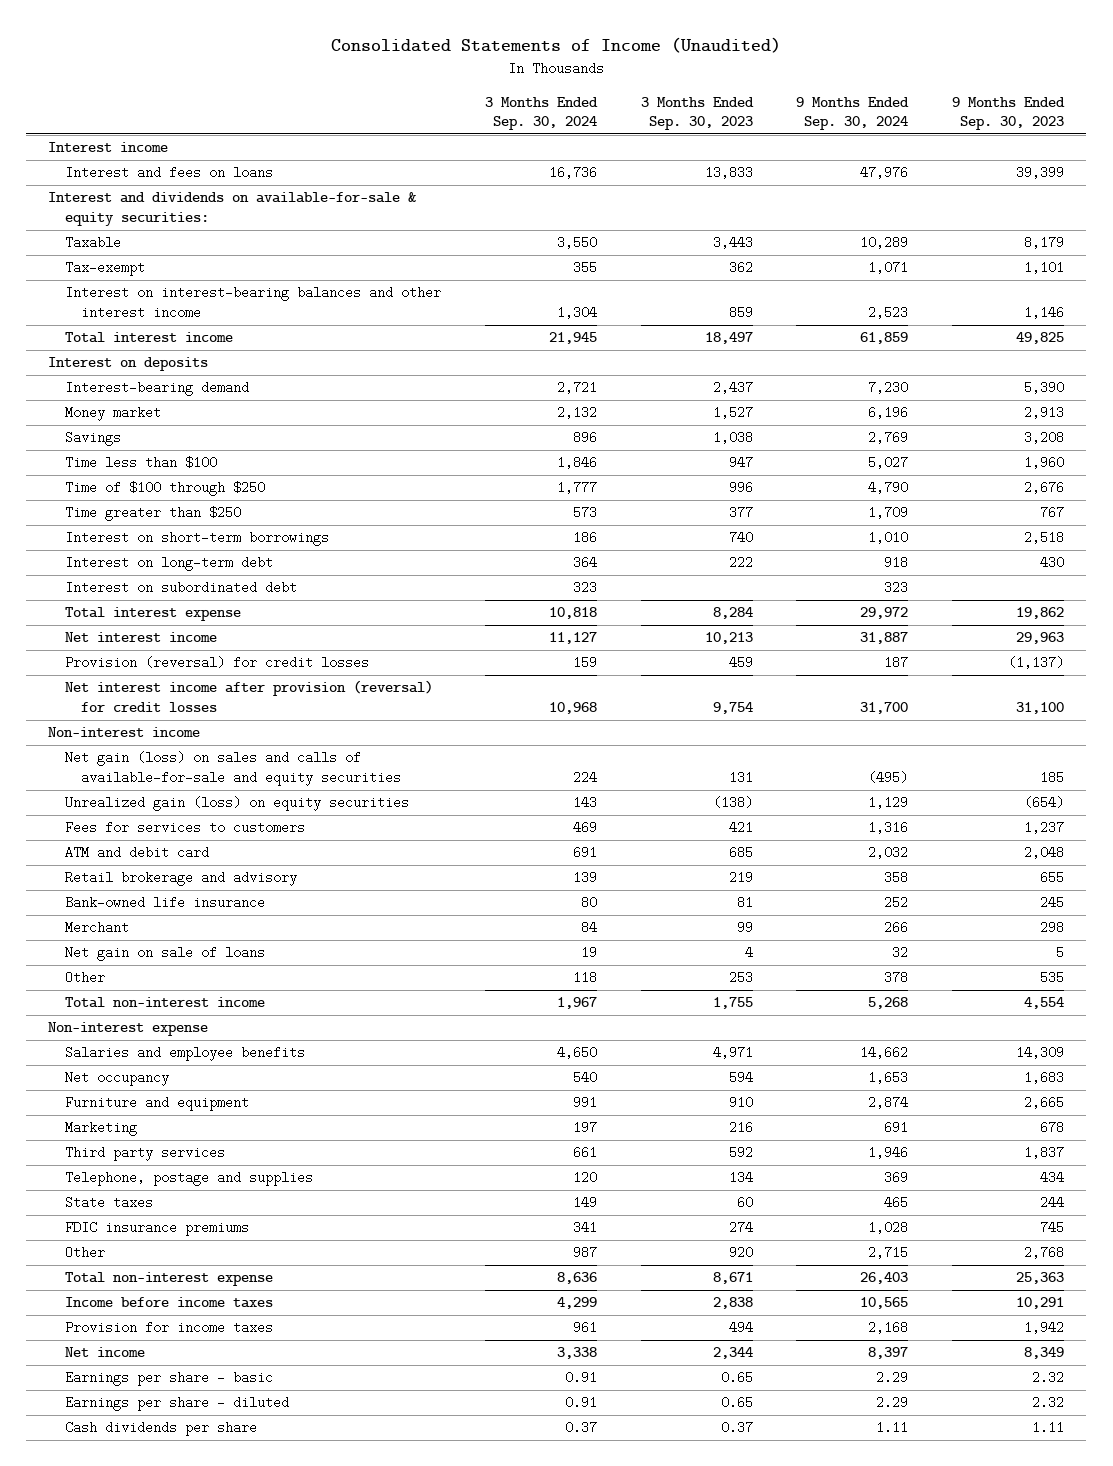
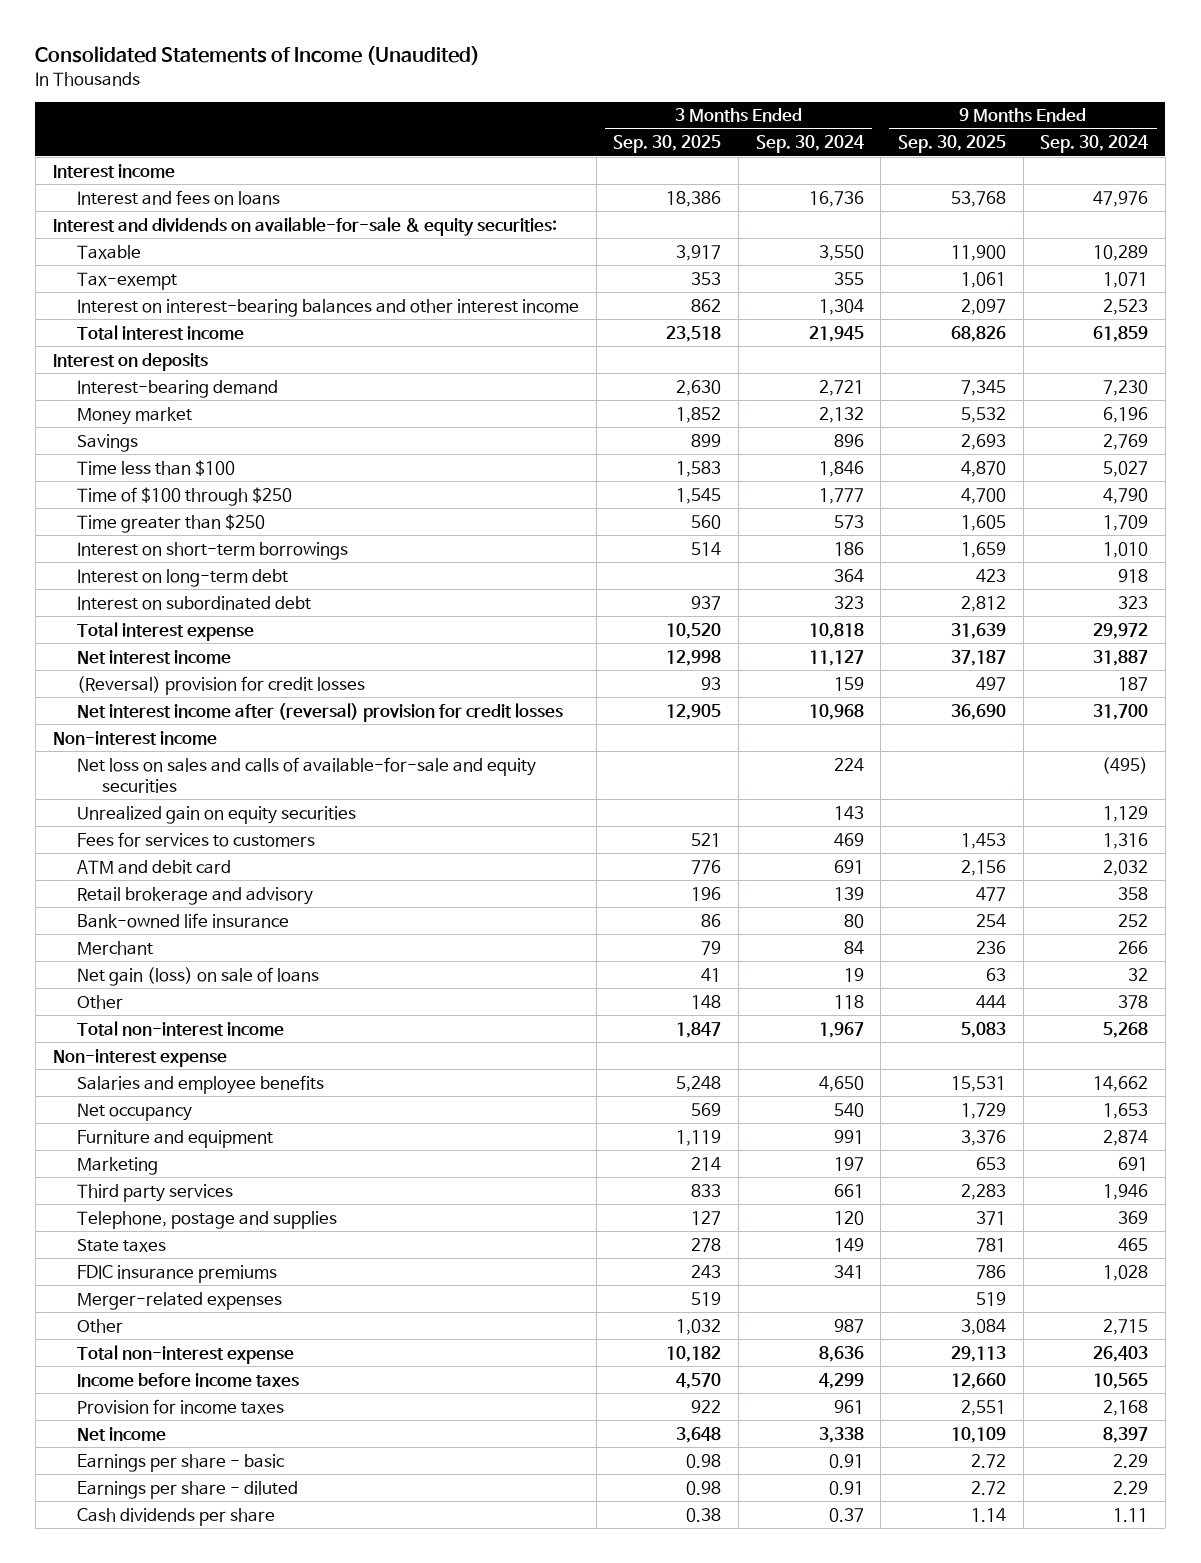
- | 3 Months Ended Sep. 30, 2024 | 3 Months Ended Sep. 30, 2023 | 9 Months Ended Sep. 30, 2024 | 9 Months Ended Sep. 30, 2023
+ | 3 Months Ended Sep. 30, 2025 | 3 Months Ended Sep. 30, 2024 | 9 Months Ended Sep. 30, 2025 | 9 Months Ended Sep. 30, 2024
- Provision (reversal) for credit losses | 159 | 459 | 187 | (1,137)
- Net interest income after provision (reversal) for credit losses | 10,968 | 9,754 | 31,700 | 31,100
+ (Reversal) provision for credit losses | 93 | 159 | 497 | 187
+ Net interest income after (reversal) provision for credit losses | 12,905 | 10,968 | 36,690 | 31,700
- Net gain (loss) on sales and calls of available-for-sale and equity securities | 224 | 131 | (495) | 185
- Unrealized gain (loss) on equity securities | 143 | (138) | 1,129 | (654)
+ Net loss on sales and calls of available-for-sale and equity securities | | 224 | | (495)
+ Unrealized gain on equity securities | | 143 | | 1,129
- Net gain on sale of loans | 19 | 4 | 32 | 5
+ Net gain (loss) on sale of loans | 41 | 19 | 63 | 32
+ Merger-related expenses | 519 | | 519 |

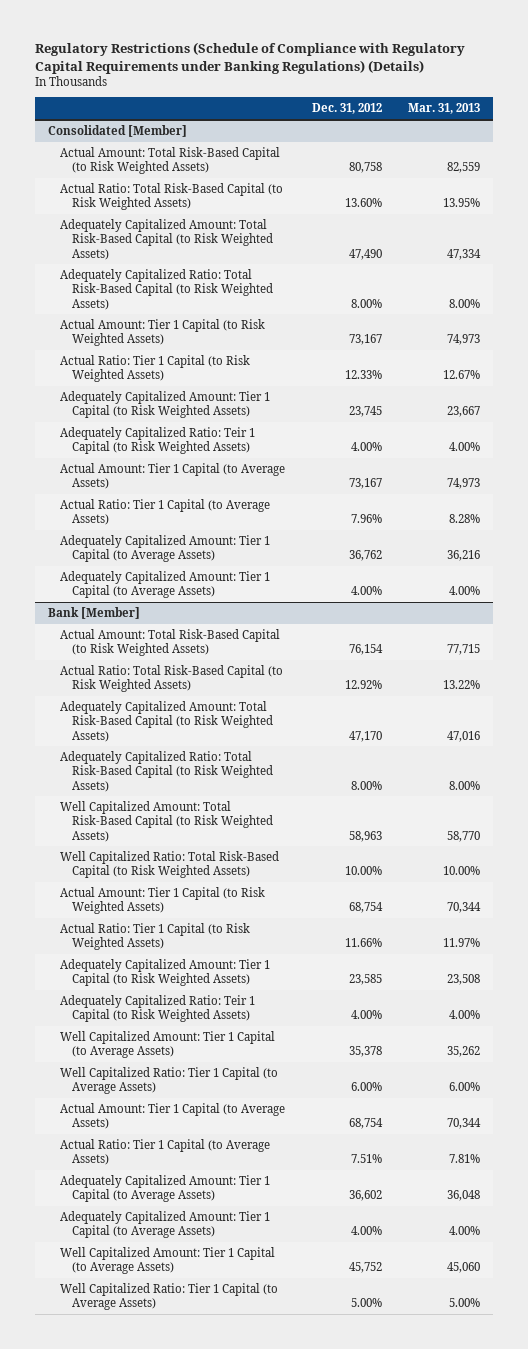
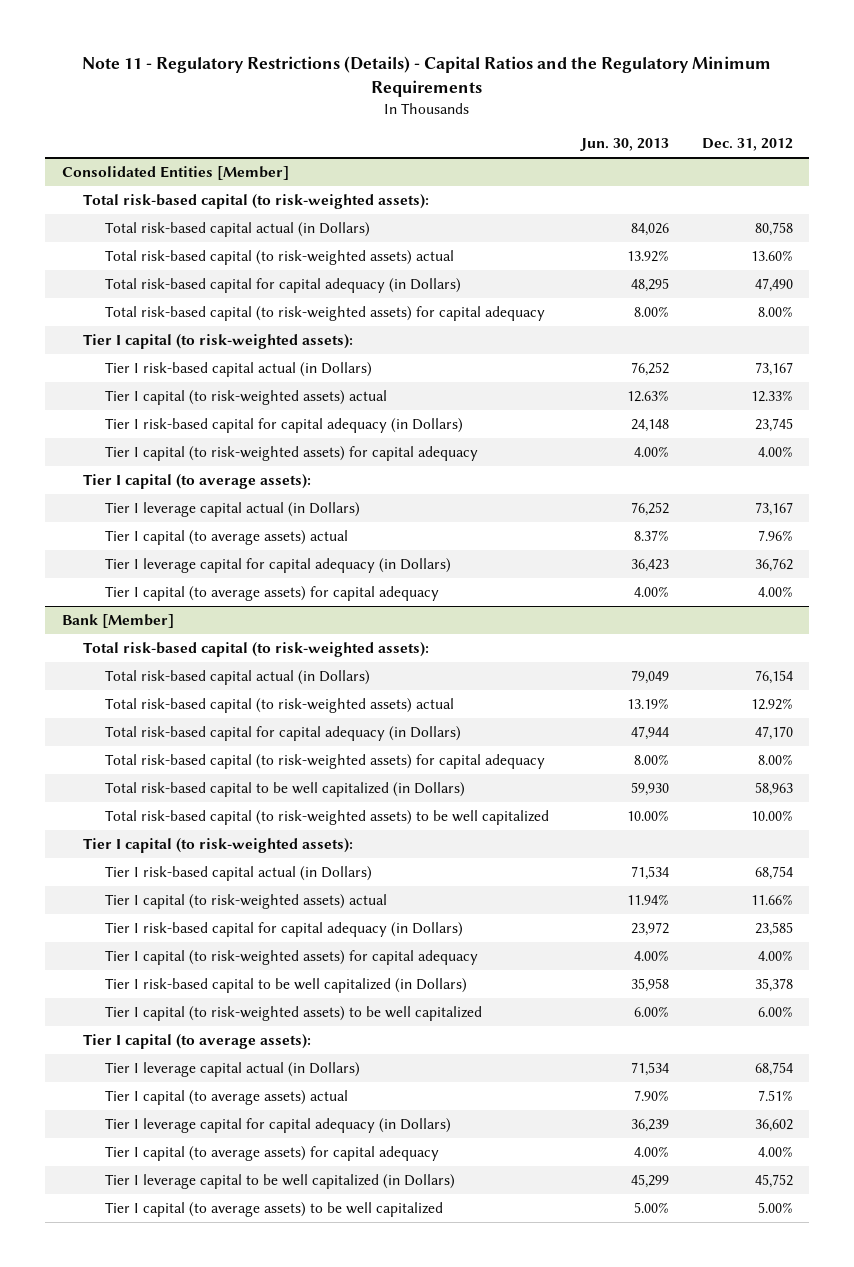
- Regulatory Restrictions (Schedule of Compliance with Regulatory Capital Requirements under Banking Regulations) (Details)
+ Note 11 - Regulatory Restrictions (Details) - Capital Ratios and the Regulatory Minimum Requirements
- | Dec. 31, 2012 | Mar. 31, 2013
+ | Jun. 30, 2013 | Dec. 31, 2012
- Consolidated [Member]
- Actual Amount: Total Risk-Based Capital (to Risk Weighted Assets) | 80,758 | 82,559
- Actual Ratio: Total Risk-Based Capital (to Risk Weighted Assets) | 13.60% | 13.95%
- Adequately Capitalized Amount: Total Risk-Based Capital (to Risk Weighted Assets) | 47,490 | 47,334
- Adequately Capitalized Ratio: Total Risk-Based Capital (to Risk Weighted Assets) | 8.00% | 8.00%
- Actual Amount: Tier 1 Capital (to Risk Weighted Assets) | 73,167 | 74,973
- Actual Ratio: Tier 1 Capital (to Risk Weighted Assets) | 12.33% | 12.67%
- Adequately Capitalized Amount: Tier 1 Capital (to Risk Weighted Assets) | 23,745 | 23,667
- Adequately Capitalized Ratio: Teir 1 Capital (to Risk Weighted Assets) | 4.00% | 4.00%
- Actual Amount: Tier 1 Capital (to Average Assets) | 73,167 | 74,973
- Actual Ratio: Tier 1 Capital (to Average Assets) | 7.96% | 8.28%
- Adequately Capitalized Amount: Tier 1 Capital (to Average Assets) | 36,762 | 36,216
- Adequately Capitalized Amount: Tier 1 Capital (to Average Assets) | 4.00% | 4.00%
+ Consolidated Entities [Member]
+ Total risk-based capital (to risk-weighted assets):
+ Total risk-based capital actual (in Dollars) | 84,026 | 80,758
+ Total risk-based capital (to risk-weighted assets) actual | 13.92% | 13.60%
+ Total risk-based capital for capital adequacy (in Dollars) | 48,295 | 47,490
+ Total risk-based capital (to risk-weighted assets) for capital adequacy | 8.00% | 8.00%
+ Tier I capital (to risk-weighted assets):
+ Tier I risk-based capital actual (in Dollars) | 76,252 | 73,167
+ Tier I capital (to risk-weighted assets) actual | 12.63% | 12.33%
+ Tier I risk-based capital for capital adequacy (in Dollars) | 24,148 | 23,745
+ Tier I capital (to risk-weighted assets) for capital adequacy | 4.00% | 4.00%
+ Tier I capital (to average assets):
+ Tier I leverage capital actual (in Dollars) | 76,252 | 73,167
+ Tier I capital (to average assets) actual | 8.37% | 7.96%
+ Tier I leverage capital for capital adequacy (in Dollars) | 36,423 | 36,762
+ Tier I capital (to average assets) for capital adequacy | 4.00% | 4.00%
@ Bank [Member]
- Actual Amount: Total Risk-Based Capital (to Risk Weighted Assets) | 76,154 | 77,715
- Actual Ratio: Total Risk-Based Capital (to Risk Weighted Assets) | 12.92% | 13.22%
- Adequately Capitalized Amount: Total Risk-Based Capital (to Risk Weighted Assets) | 47,170 | 47,016
- Adequately Capitalized Ratio: Total Risk-Based Capital (to Risk Weighted Assets) | 8.00% | 8.00%
- Well Capitalized Amount: Total Risk-Based Capital (to Risk Weighted Assets) | 58,963 | 58,770
- Well Capitalized Ratio: Total Risk-Based Capital (to Risk Weighted Assets) | 10.00% | 10.00%
- Actual Amount: Tier 1 Capital (to Risk Weighted Assets) | 68,754 | 70,344
- Actual Ratio: Tier 1 Capital (to Risk Weighted Assets) | 11.66% | 11.97%
- Adequately Capitalized Amount: Tier 1 Capital (to Risk Weighted Assets) | 23,585 | 23,508
- Adequately Capitalized Ratio: Teir 1 Capital (to Risk Weighted Assets) | 4.00% | 4.00%
- Well Capitalized Amount: Tier 1 Capital (to Average Assets) | 35,378 | 35,262
- Well Capitalized Ratio: Tier 1 Capital (to Average Assets) | 6.00% | 6.00%
- Actual Amount: Tier 1 Capital (to Average Assets) | 68,754 | 70,344
- Actual Ratio: Tier 1 Capital (to Average Assets) | 7.51% | 7.81%
- Adequately Capitalized Amount: Tier 1 Capital (to Average Assets) | 36,602 | 36,048
- Adequately Capitalized Amount: Tier 1 Capital (to Average Assets) | 4.00% | 4.00%
- Well Capitalized Amount: Tier 1 Capital (to Average Assets) | 45,752 | 45,060
- Well Capitalized Ratio: Tier 1 Capital (to Average Assets) | 5.00% | 5.00%
+ Total risk-based capital (to risk-weighted assets):
+ Total risk-based capital actual (in Dollars) | 79,049 | 76,154
+ Total risk-based capital (to risk-weighted assets) actual | 13.19% | 12.92%
+ Total risk-based capital for capital adequacy (in Dollars) | 47,944 | 47,170
+ Total risk-based capital (to risk-weighted assets) for capital adequacy | 8.00% | 8.00%
+ Total risk-based capital to be well capitalized (in Dollars) | 59,930 | 58,963
+ Total risk-based capital (to risk-weighted assets) to be well capitalized | 10.00% | 10.00%
+ Tier I capital (to risk-weighted assets):
+ Tier I risk-based capital actual (in Dollars) | 71,534 | 68,754
+ Tier I capital (to risk-weighted assets) actual | 11.94% | 11.66%
+ Tier I risk-based capital for capital adequacy (in Dollars) | 23,972 | 23,585
+ Tier I capital (to risk-weighted assets) for capital adequacy | 4.00% | 4.00%
+ Tier I risk-based capital to be well capitalized (in Dollars) | 35,958 | 35,378
+ Tier I capital (to risk-weighted assets) to be well capitalized | 6.00% | 6.00%
+ Tier I capital (to average assets):
+ Tier I leverage capital actual (in Dollars) | 71,534 | 68,754
+ Tier I capital (to average assets) actual | 7.90% | 7.51%
+ Tier I leverage capital for capital adequacy (in Dollars) | 36,239 | 36,602
+ Tier I capital (to average assets) for capital adequacy | 4.00% | 4.00%
+ Tier I leverage capital to be well capitalized (in Dollars) | 45,299 | 45,752
+ Tier I capital (to average assets) to be well capitalized | 5.00% | 5.00%

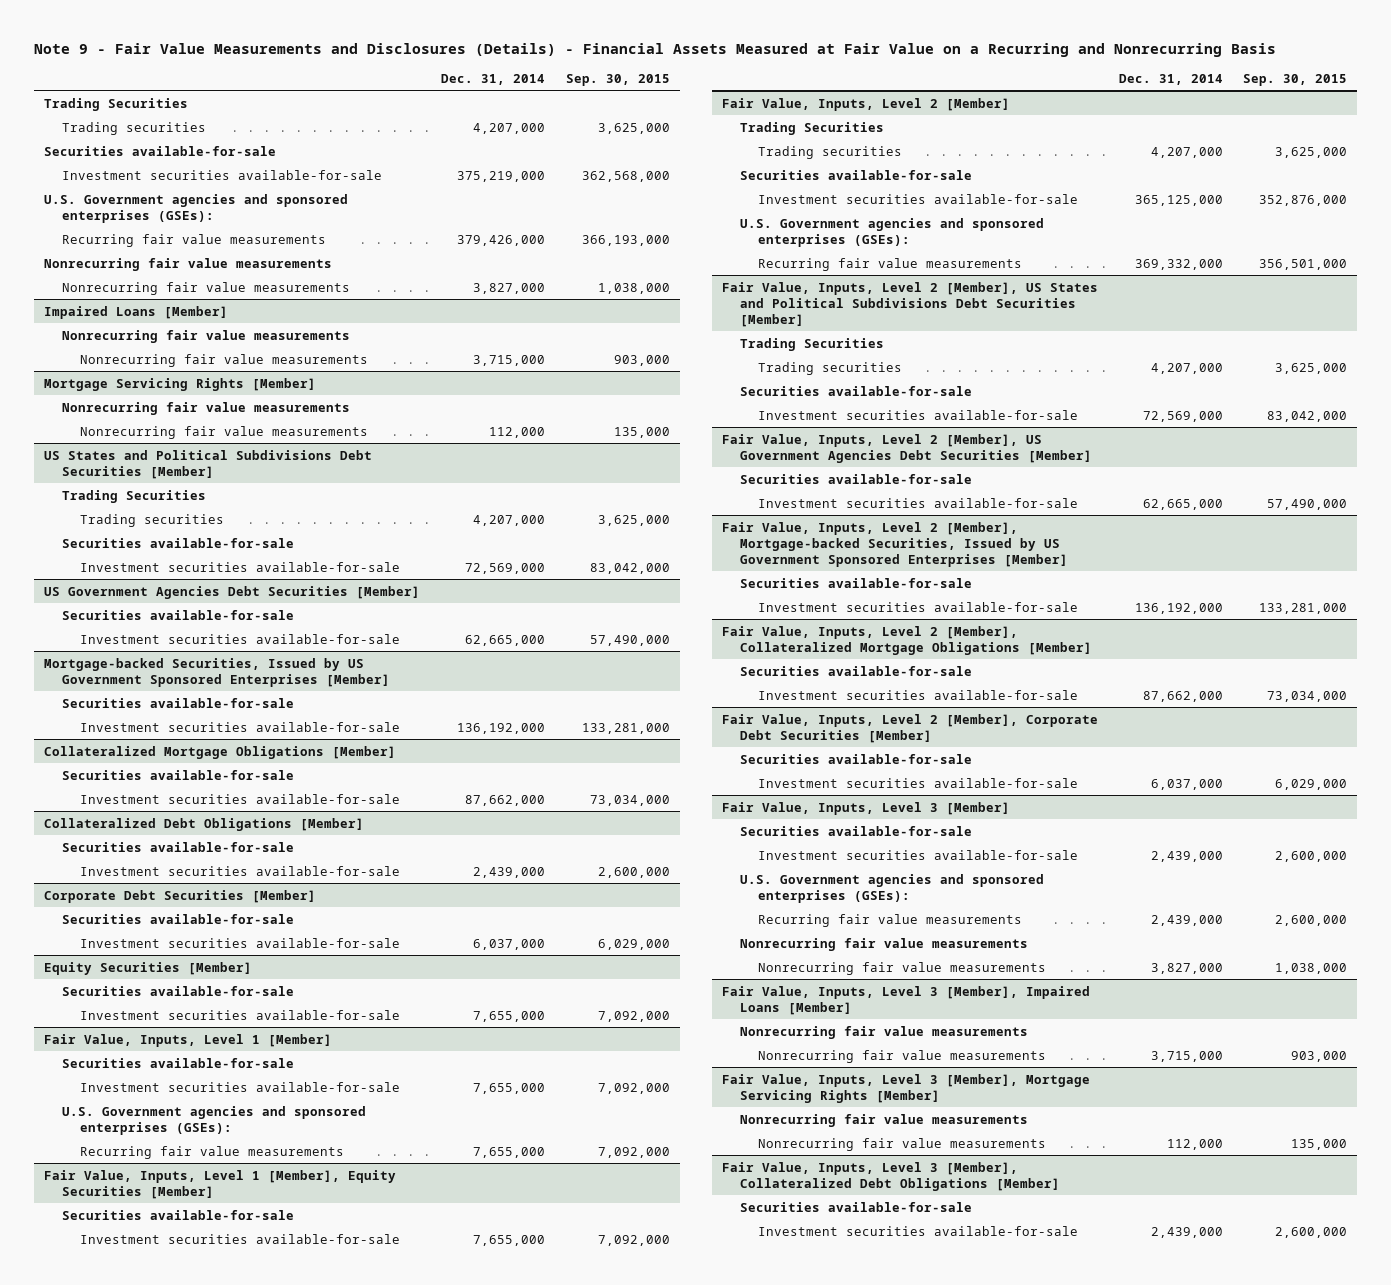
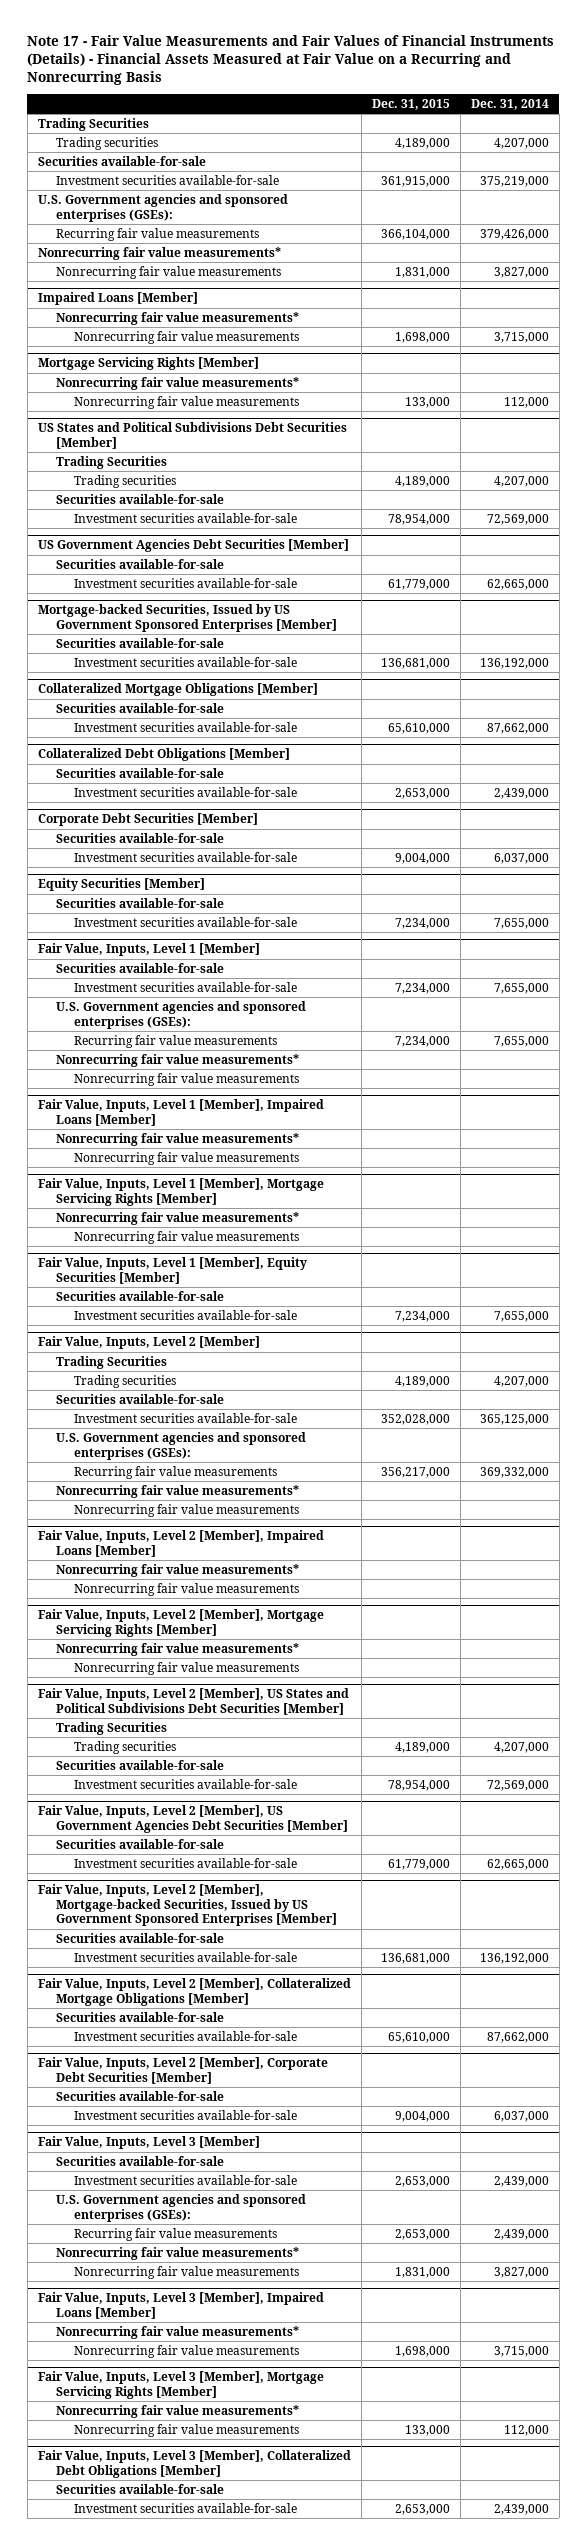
- Note 9 - Fair Value Measurements and Disclosures (Details) - Financial Assets Measured at Fair Value on a Recurring and Nonrecurring Basis
+ Note 17 - Fair Value Measurements and Fair Values of Financial Instruments (Details) - Financial Assets Measured at Fair Value on a Recurring and Nonrecurring Basis
- | Dec. 31, 2014 | Sep. 30, 2015
+ | Dec. 31, 2015 | Dec. 31, 2014
- Nonrecurring fair value measurements
+ Nonrecurring fair value measurements*
@ Impaired Loans [Member]
- Nonrecurring fair value measurements
+ Nonrecurring fair value measurements*
@ Mortgage Servicing Rights [Member]
- Nonrecurring fair value measurements
+ Nonrecurring fair value measurements*
@ Fair Value, Inputs, Level 1 [Member]
+ Nonrecurring fair value measurements*
+ Nonrecurring fair value measurements
+ Fair Value, Inputs, Level 1 [Member], Impaired Loans [Member]
+ Nonrecurring fair value measurements*
+ Nonrecurring fair value measurements
+ Fair Value, Inputs, Level 1 [Member], Mortgage Servicing Rights [Member]
+ Nonrecurring fair value measurements*
+ Nonrecurring fair value measurements
@ Fair Value, Inputs, Level 2 [Member]
+ Nonrecurring fair value measurements*
+ Nonrecurring fair value measurements
+ Fair Value, Inputs, Level 2 [Member], Impaired Loans [Member]
+ Nonrecurring fair value measurements*
+ Nonrecurring fair value measurements
+ Fair Value, Inputs, Level 2 [Member], Mortgage Servicing Rights [Member]
+ Nonrecurring fair value measurements*
+ Nonrecurring fair value measurements
@ Fair Value, Inputs, Level 3 [Member]
- Nonrecurring fair value measurements
+ Nonrecurring fair value measurements*
@ Fair Value, Inputs, Level 3 [Member], Impaired Loans [Member]
- Nonrecurring fair value measurements
+ Nonrecurring fair value measurements*
@ Fair Value, Inputs, Level 3 [Member], Mortgage Servicing Rights [Member]
- Nonrecurring fair value measurements
+ Nonrecurring fair value measurements*

